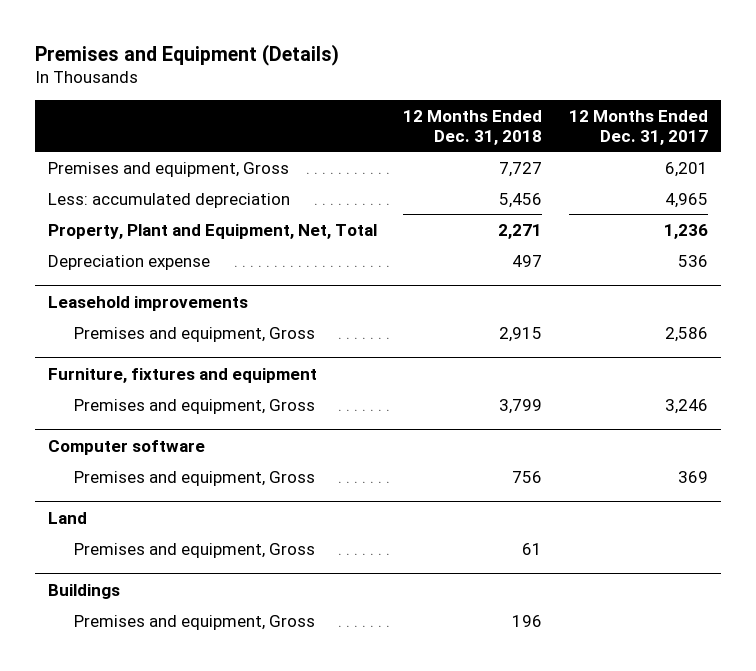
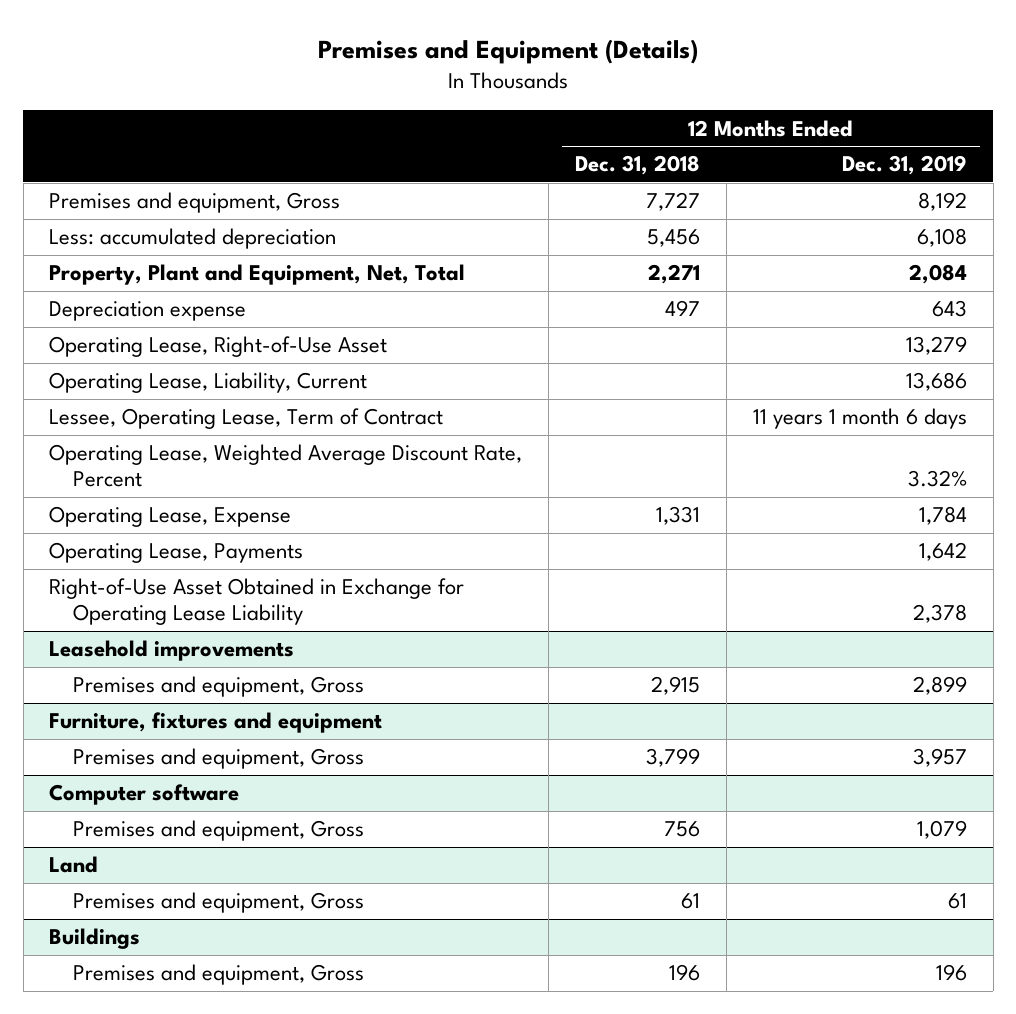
- | 12 Months Ended Dec. 31, 2018 | 12 Months Ended Dec. 31, 2017
+ | 12 Months Ended Dec. 31, 2018 | 12 Months Ended Dec. 31, 2019
+ Operating Lease, Right-of-Use Asset | | 13,279
+ Operating Lease, Liability, Current | | 13,686
+ Lessee, Operating Lease, Term of Contract | | 11 years 1 month 6 days
+ Operating Lease, Weighted Average Discount Rate, Percent | | 3.32%
+ Operating Lease, Expense | 1,331 | 1,784
+ Operating Lease, Payments | | 1,642
+ Right-of-Use Asset Obtained in Exchange for Operating Lease Liability | | 2,378

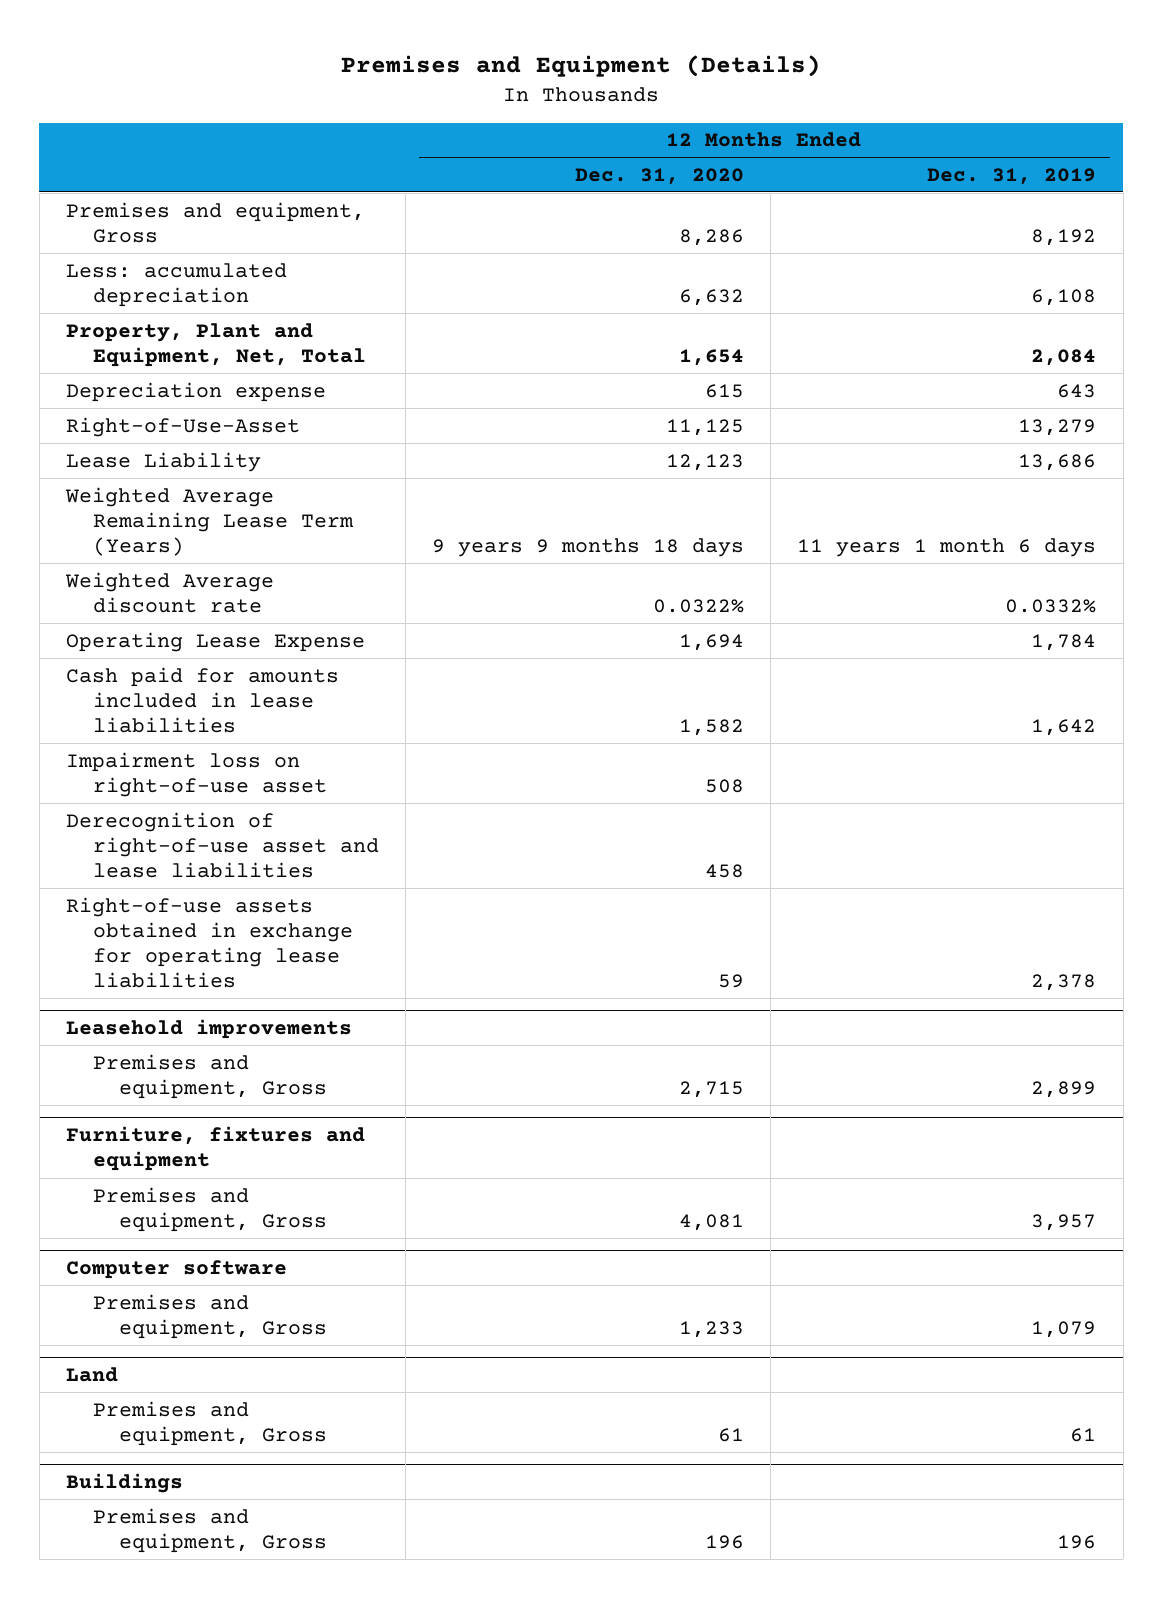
- | 12 Months Ended Dec. 31, 2018 | 12 Months Ended Dec. 31, 2019
+ | 12 Months Ended Dec. 31, 2020 | 12 Months Ended Dec. 31, 2019
- Operating Lease, Right-of-Use Asset | | 13,279
- Operating Lease, Liability, Current | | 13,686
- Lessee, Operating Lease, Term of Contract | | 11 years 1 month 6 days
- Operating Lease, Weighted Average Discount Rate, Percent | | 3.32%
- Operating Lease, Expense | 1,331 | 1,784
- Operating Lease, Payments | | 1,642
- Right-of-Use Asset Obtained in Exchange for Operating Lease Liability | | 2,378
+ Right-of-Use-Asset | 11,125 | 13,279
+ Lease Liability | 12,123 | 13,686
+ Weighted Average Remaining Lease Term (Years) | 9 years 9 months 18 days | 11 years 1 month 6 days
+ Weighted Average discount rate | 0.0322% | 0.0332%
+ Operating Lease Expense | 1,694 | 1,784
+ Cash paid for amounts included in lease liabilities | 1,582 | 1,642
+ Impairment loss on right-of-use asset | 508 |
+ Derecognition of right-of-use asset and lease liabilities | 458 |
+ Right-of-use assets obtained in exchange for operating lease liabilities | 59 | 2,378

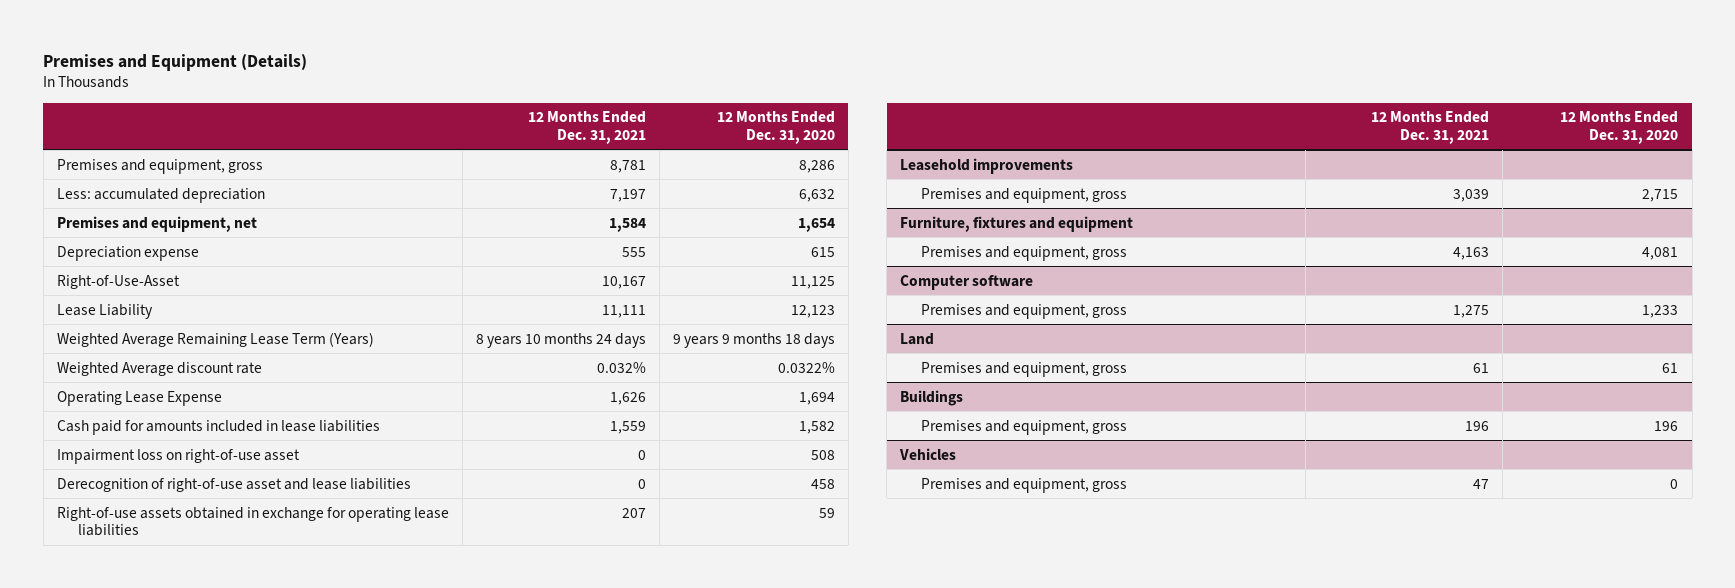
- | 12 Months Ended Dec. 31, 2020 | 12 Months Ended Dec. 31, 2019
+ | 12 Months Ended Dec. 31, 2021 | 12 Months Ended Dec. 31, 2020
- Premises and equipment, Gross | 8,286 | 8,192
+ Premises and equipment, gross | 8,781 | 8,286
- Property, Plant and Equipment, Net, Total | 1,654 | 2,084
+ Premises and equipment, net | 1,584 | 1,654
@ Leasehold improvements
- Premises and equipment, Gross | 2,715 | 2,899
+ Premises and equipment, gross | 3,039 | 2,715
@ Furniture, fixtures and equipment
- Premises and equipment, Gross | 4,081 | 3,957
+ Premises and equipment, gross | 4,163 | 4,081
@ Computer software
- Premises and equipment, Gross | 1,233 | 1,079
+ Premises and equipment, gross | 1,275 | 1,233
@ Land
- Premises and equipment, Gross | 61 | 61
+ Premises and equipment, gross | 61 | 61
@ Buildings
- Premises and equipment, Gross | 196 | 196
+ Premises and equipment, gross | 196 | 196
+ Vehicles
+ Premises and equipment, gross | 47 | 0

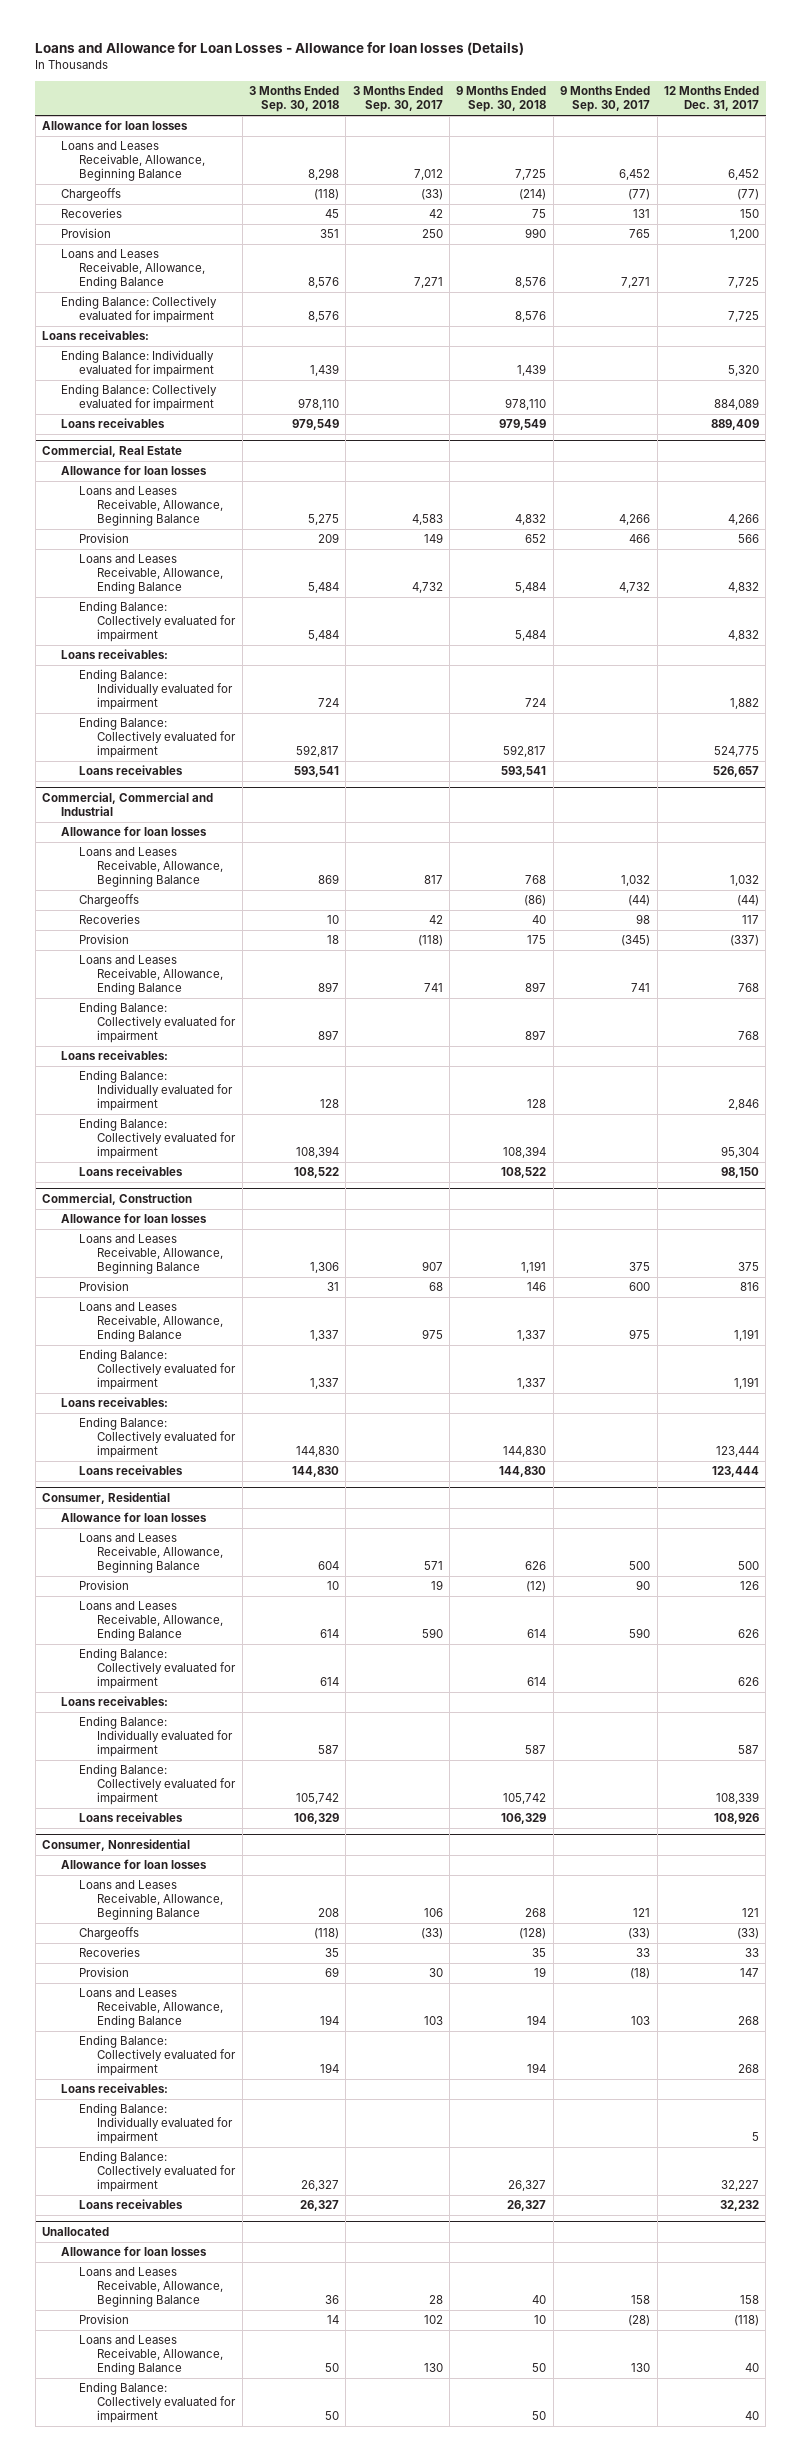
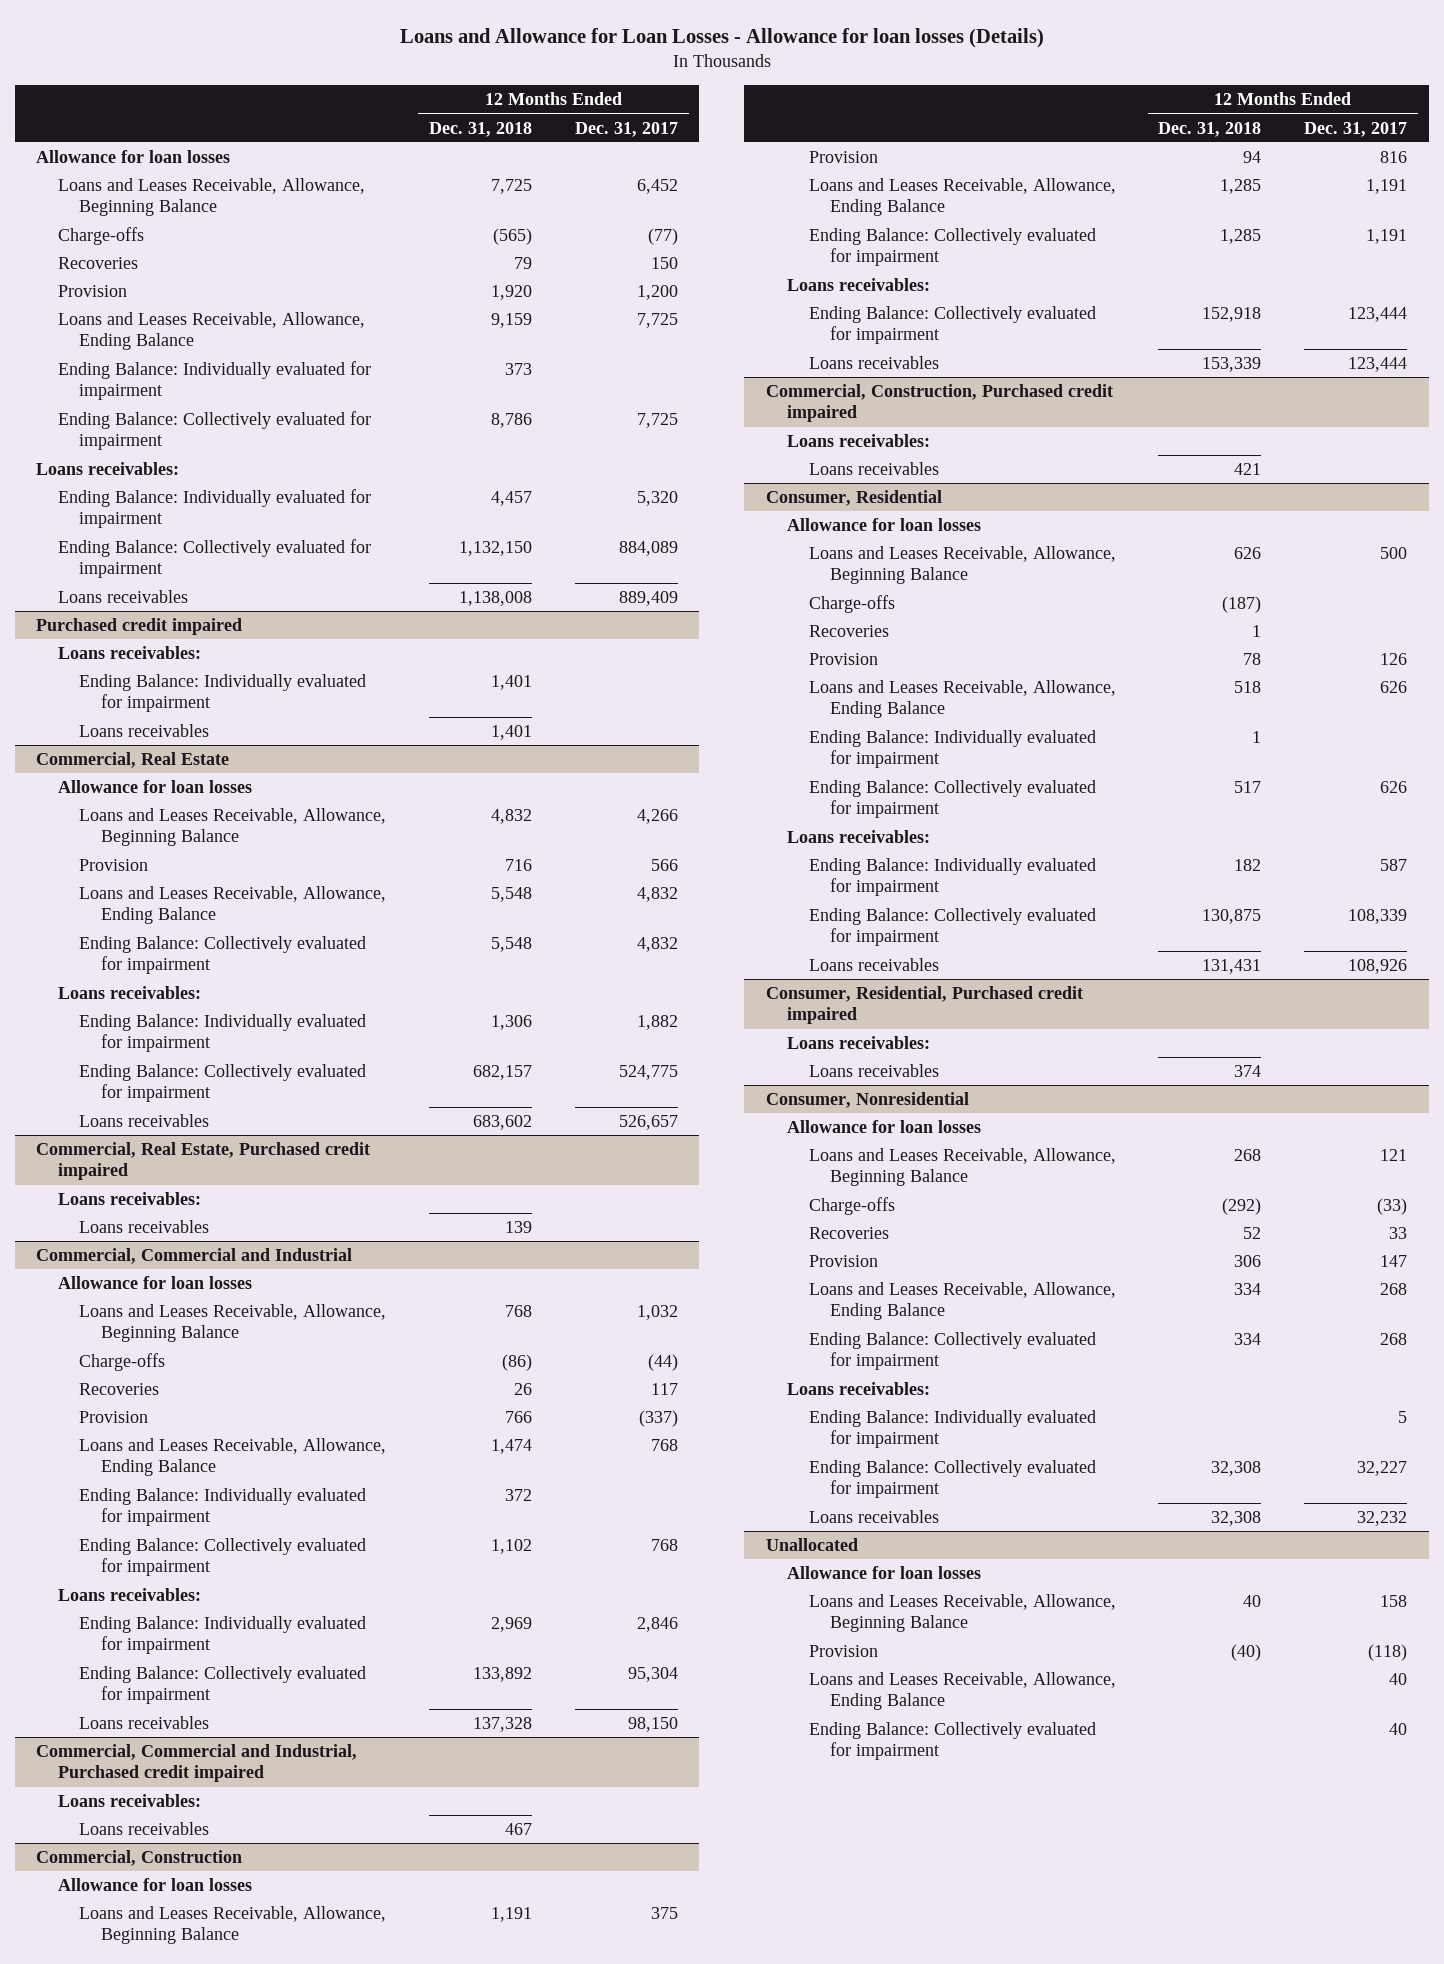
- | 3 Months Ended Sep. 30, 2018 | 3 Months Ended Sep. 30, 2017 | 9 Months Ended Sep. 30, 2018 | 9 Months Ended Sep. 30, 2017 | 12 Months Ended Dec. 31, 2017
+ | 12 Months Ended Dec. 31, 2018 | 12 Months Ended Dec. 31, 2017
- Chargeoffs | (118) | (33) | (214) | (77) | (77)
+ Charge-offs | (565) | (77)
+ Ending Balance: Individually evaluated for impairment | 373 |
+ Purchased credit impaired
+ Loans receivables:
+ Ending Balance: Individually evaluated for impairment | 1,401 |
+ Loans receivables | 1,401 |
+ Commercial, Real Estate, Purchased credit impaired
+ Loans receivables:
+ Loans receivables | 139 |
@ Commercial, Commercial and Industrial
- Chargeoffs | | | (86) | (44) | (44)
+ Charge-offs | (86) | (44)
+ Ending Balance: Individually evaluated for impairment | 372 |
+ Commercial, Commercial and Industrial, Purchased credit impaired
+ Loans receivables:
+ Loans receivables | 467 |
+ Commercial, Construction, Purchased credit impaired
+ Loans receivables:
+ Loans receivables | 421 |
@ Consumer, Residential
+ Charge-offs | (187) |
+ Recoveries | 1 |
+ Ending Balance: Individually evaluated for impairment | 1 |
+ Consumer, Residential, Purchased credit impaired
+ Loans receivables:
+ Loans receivables | 374 |
@ Consumer, Nonresidential
- Chargeoffs | (118) | (33) | (128) | (33) | (33)
+ Charge-offs | (292) | (33)

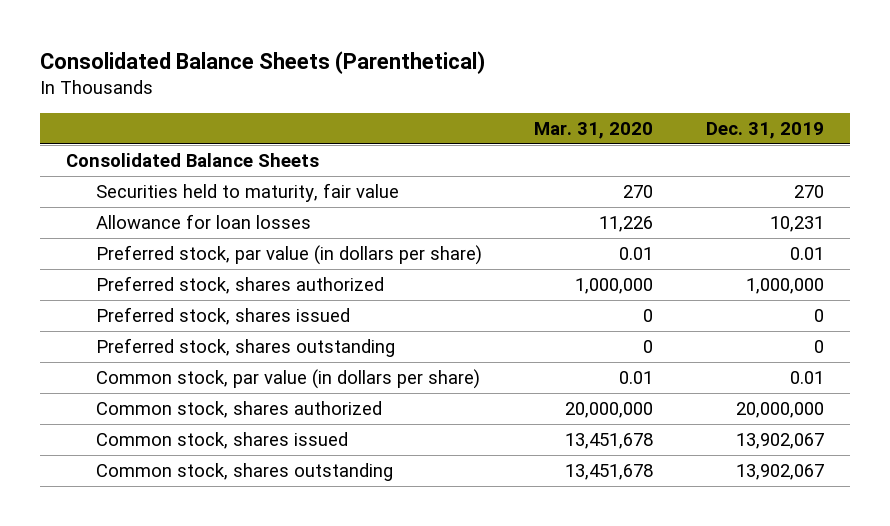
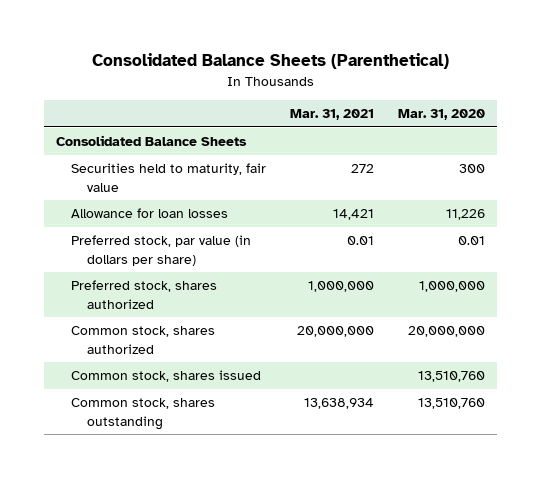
- | Mar. 31, 2020 | Dec. 31, 2019
+ | Mar. 31, 2021 | Mar. 31, 2020
- Securities held to maturity, fair value | 270 | 270
+ Securities held to maturity, fair value | 272 | 300
- Preferred stock, shares issued | 0 | 0
- Preferred stock, shares outstanding | 0 | 0
- Common stock, par value (in dollars per share) | 0.01 | 0.01
- Common stock, shares issued | 13,451,678 | 13,902,067
- Common stock, shares outstanding | 13,451,678 | 13,902,067
+ Common stock, shares issued | | 13,510,760
+ Common stock, shares outstanding | 13,638,934 | 13,510,760

